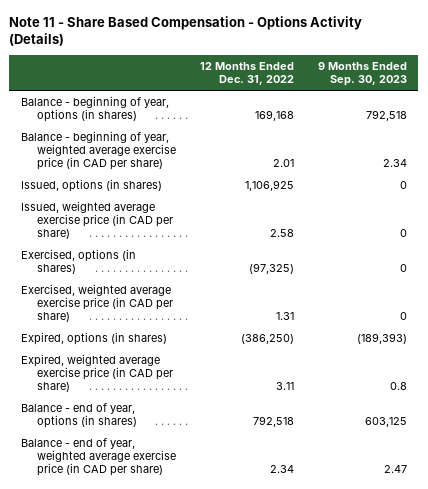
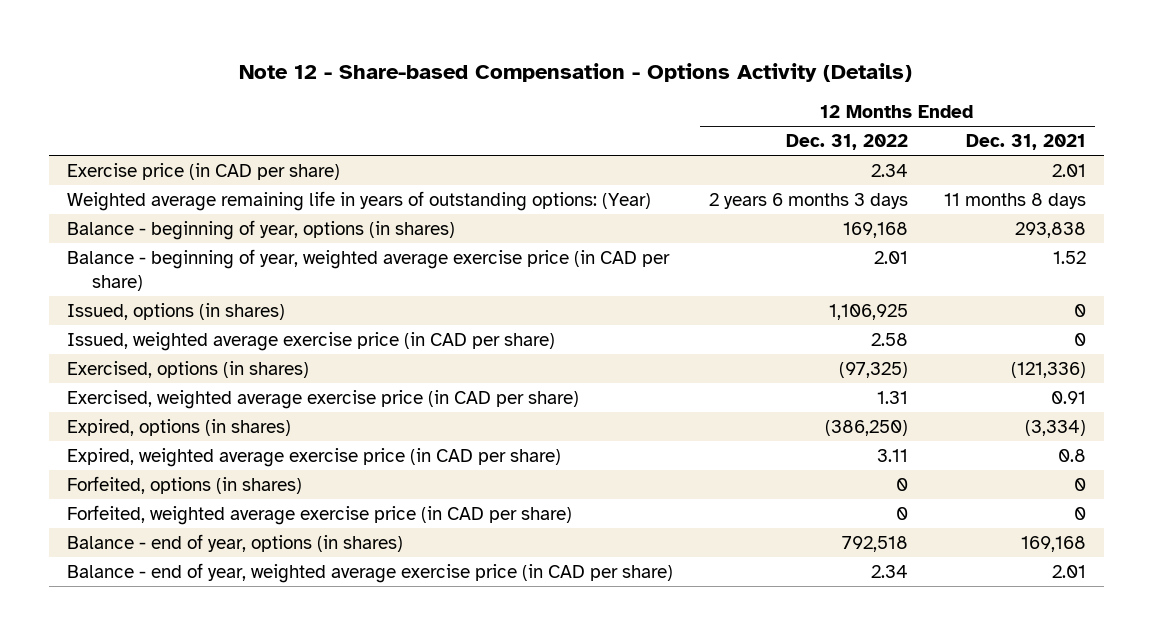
- Note 11 - Share Based Compensation - Options Activity (Details)
+ Note 12 - Share-based Compensation - Options Activity (Details)
- | 12 Months Ended Dec. 31, 2022 | 9 Months Ended Sep. 30, 2023
+ | 12 Months Ended Dec. 31, 2022 | 12 Months Ended Dec. 31, 2021
+ Exercise price (in CAD per share) | 2.34 | 2.01
+ Weighted average remaining life in years of outstanding options: (Year) | 2 years 6 months 3 days | 11 months 8 days
+ Forfeited, options (in shares) | 0 | 0
+ Forfeited, weighted average exercise price (in CAD per share) | 0 | 0

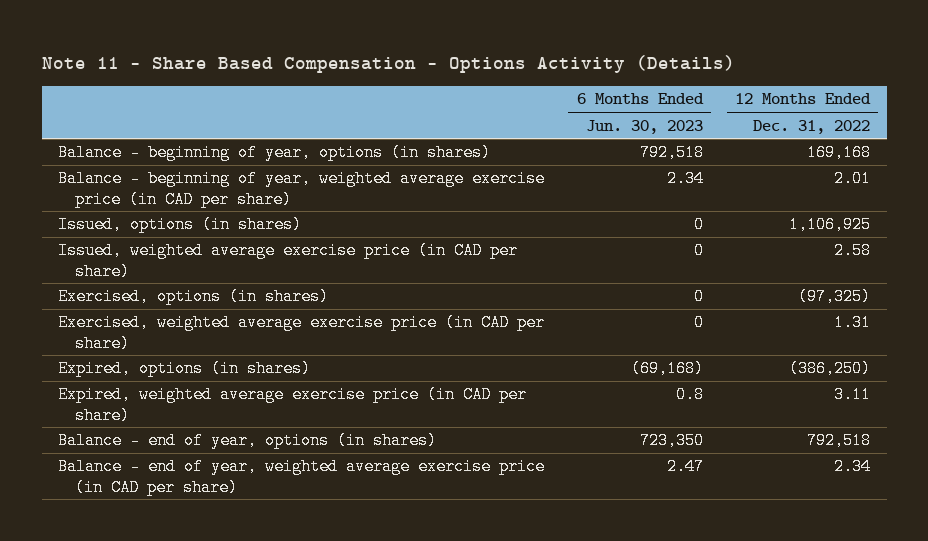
- Note 12 - Share-based Compensation - Options Activity (Details)
+ Note 11 - Share Based Compensation - Options Activity (Details)
- | 12 Months Ended Dec. 31, 2022 | 12 Months Ended Dec. 31, 2021
+ | 6 Months Ended Jun. 30, 2023 | 12 Months Ended Dec. 31, 2022
- Exercise price (in CAD per share) | 2.34 | 2.01
- Weighted average remaining life in years of outstanding options: (Year) | 2 years 6 months 3 days | 11 months 8 days
- Forfeited, options (in shares) | 0 | 0
- Forfeited, weighted average exercise price (in CAD per share) | 0 | 0

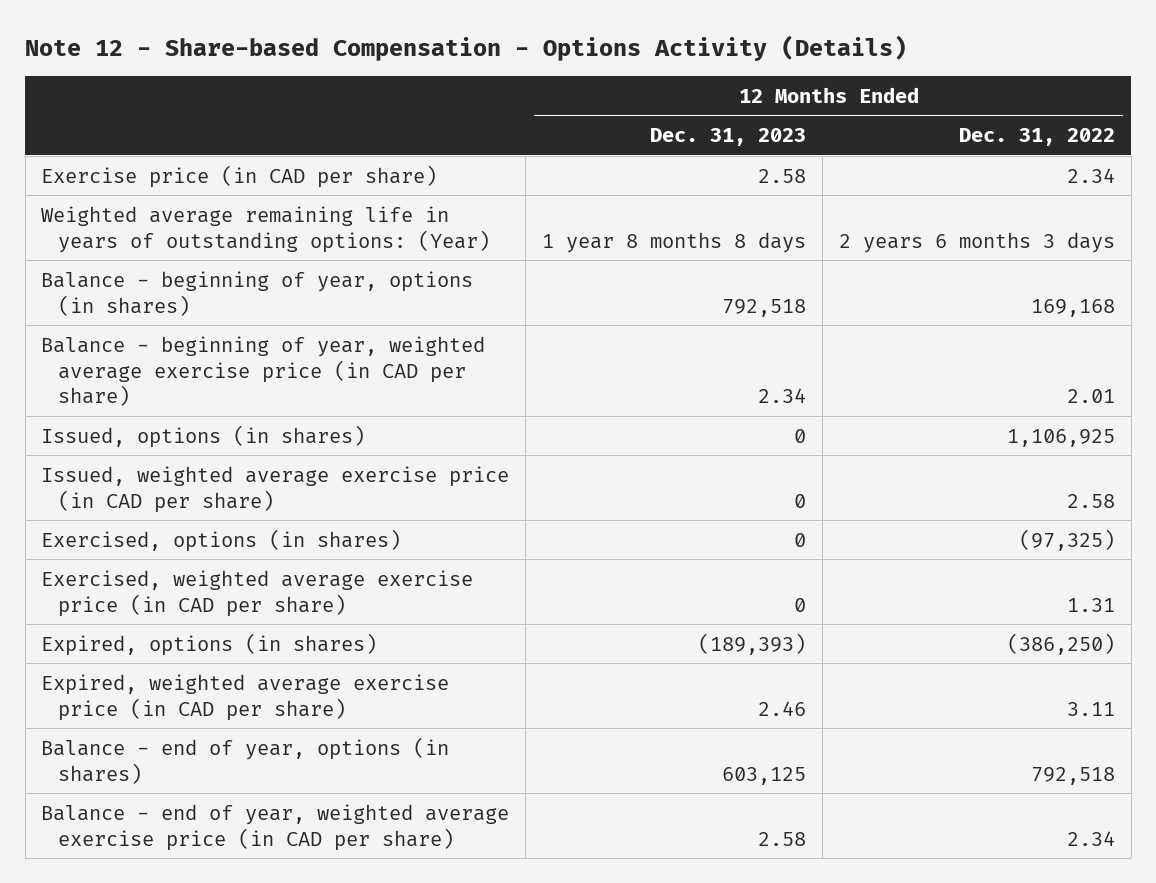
- Note 11 - Share Based Compensation - Options Activity (Details)
+ Note 12 - Share-based Compensation - Options Activity (Details)
- | 6 Months Ended Jun. 30, 2023 | 12 Months Ended Dec. 31, 2022
+ | 12 Months Ended Dec. 31, 2023 | 12 Months Ended Dec. 31, 2022
+ Exercise price (in CAD per share) | 2.58 | 2.34
+ Weighted average remaining life in years of outstanding options: (Year) | 1 year 8 months 8 days | 2 years 6 months 3 days

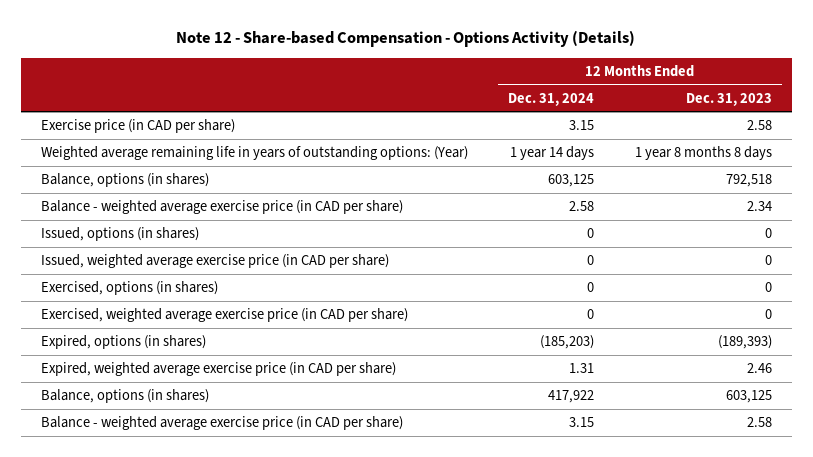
- | 12 Months Ended Dec. 31, 2023 | 12 Months Ended Dec. 31, 2022
+ | 12 Months Ended Dec. 31, 2024 | 12 Months Ended Dec. 31, 2023
- Balance - beginning of year, options (in shares) | 792,518 | 169,168
- Balance - beginning of year, weighted average exercise price (in CAD per share) | 2.34 | 2.01
+ Balance, options (in shares) | 603,125 | 792,518
+ Balance - weighted average exercise price (in CAD per share) | 2.58 | 2.34
- Balance - end of year, options (in shares) | 603,125 | 792,518
- Balance - end of year, weighted average exercise price (in CAD per share) | 2.58 | 2.34
+ Balance, options (in shares) | 417,922 | 603,125
+ Balance - weighted average exercise price (in CAD per share) | 3.15 | 2.58

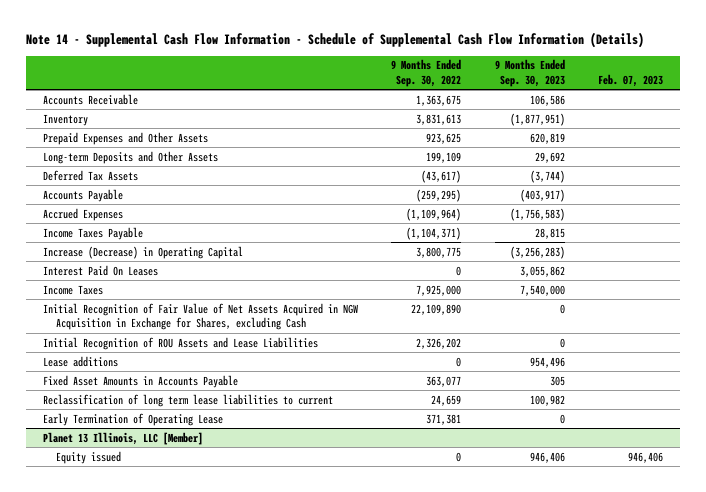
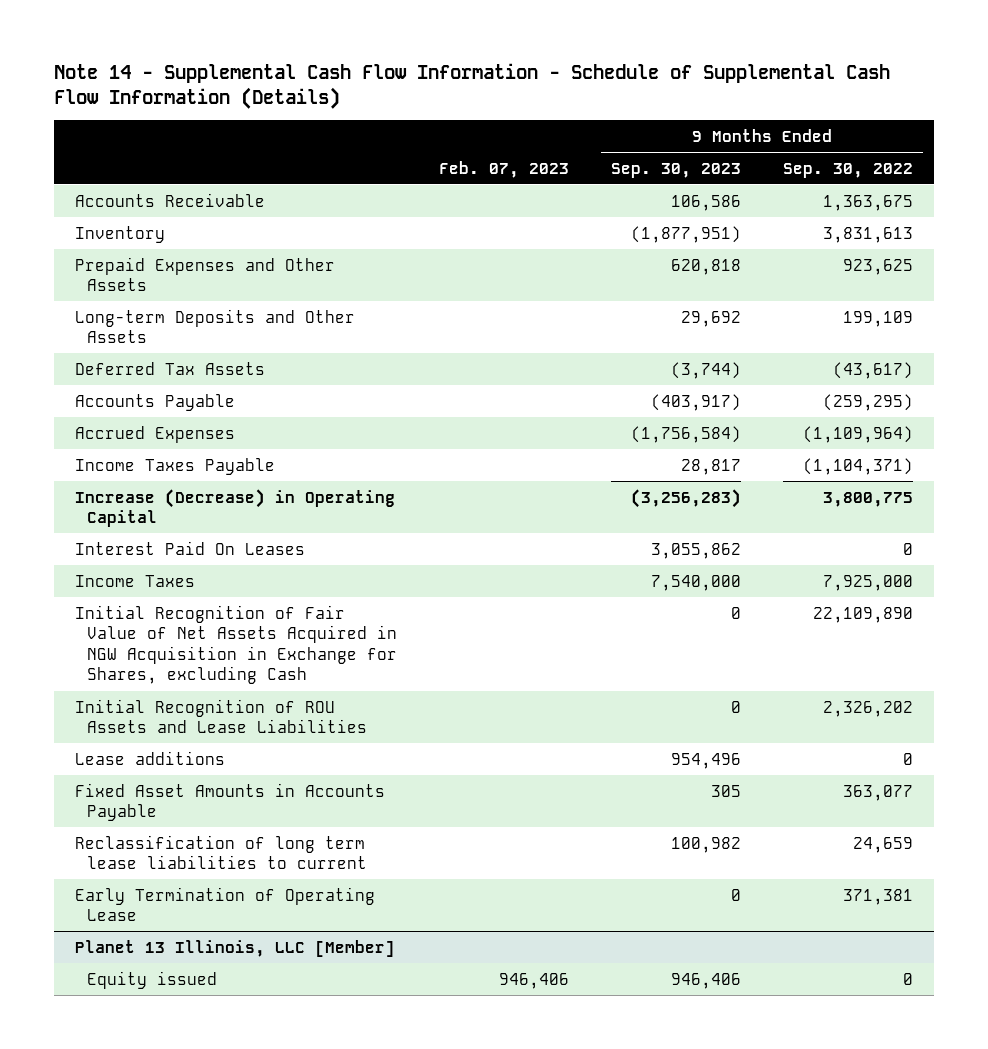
- | 9 Months Ended Sep. 30, 2022 | 9 Months Ended Sep. 30, 2023 | Feb. 07, 2023
+ | Feb. 07, 2023 | 9 Months Ended Sep. 30, 2023 | 9 Months Ended Sep. 30, 2022
- Prepaid Expenses and Other Assets | 923,625 | 620,819 |
+ Prepaid Expenses and Other Assets | | 620,818 | 923,625
- Accrued Expenses | (1,109,964) | (1,756,583) |
- Income Taxes Payable | (1,104,371) | 28,815 |
+ Accrued Expenses | | (1,756,584) | (1,109,964)
+ Income Taxes Payable | | 28,817 | (1,104,371)

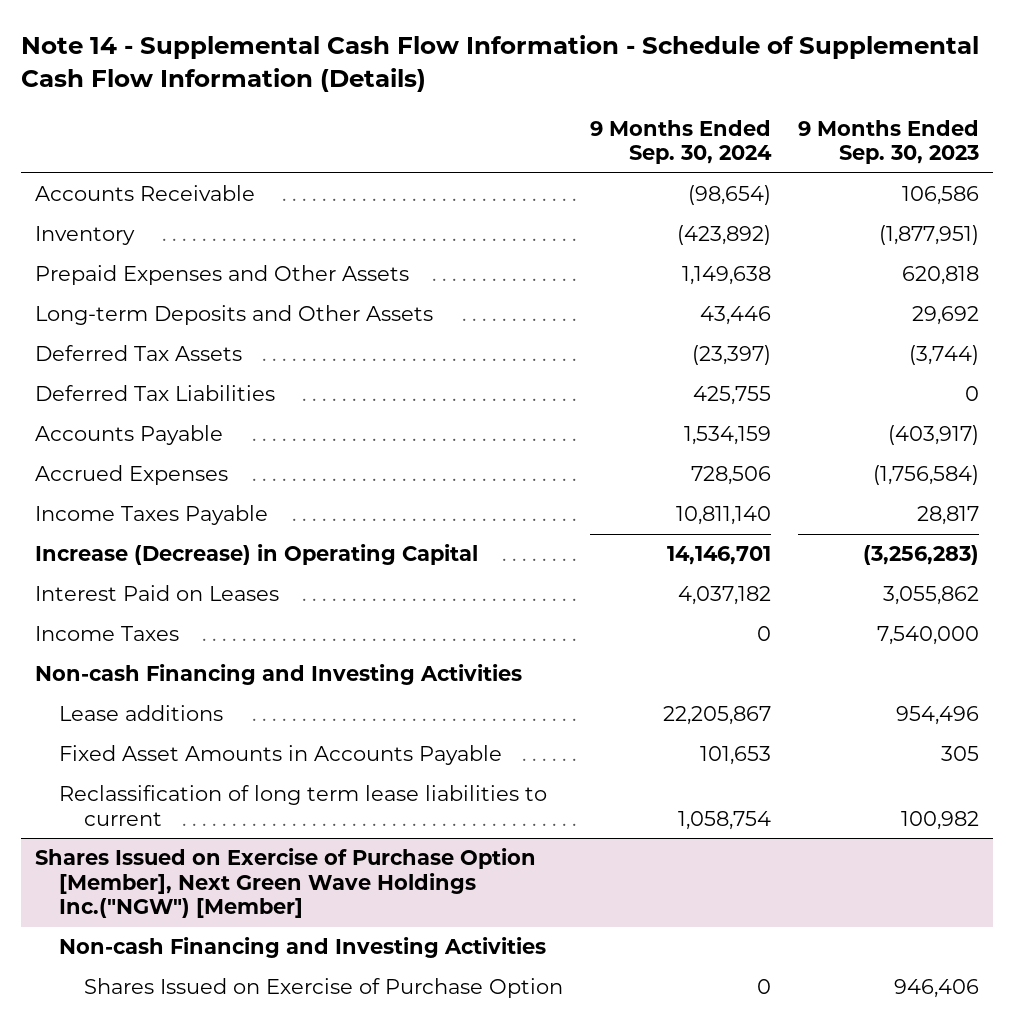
- | Feb. 07, 2023 | 9 Months Ended Sep. 30, 2023 | 9 Months Ended Sep. 30, 2022
+ | 9 Months Ended Sep. 30, 2024 | 9 Months Ended Sep. 30, 2023
+ Deferred Tax Liabilities | 425,755 | 0
- Interest Paid On Leases | | 3,055,862 | 0
+ Interest Paid on Leases | 4,037,182 | 3,055,862
- Initial Recognition of Fair Value of Net Assets Acquired in NGW Acquisition in Exchange for Shares, excluding Cash | | 0 | 22,109,890
- Initial Recognition of ROU Assets and Lease Liabilities | | 0 | 2,326,202
+ Non-cash Financing and Investing Activities
- Early Termination of Operating Lease | | 0 | 371,381
- Planet 13 Illinois, LLC [Member]
- Equity issued | 946,406 | 946,406 | 0
+ Shares Issued on Exercise of Purchase Option [Member], Next Green Wave Holdings Inc.("NGW") [Member]
+ Non-cash Financing and Investing Activities
+ Shares Issued on Exercise of Purchase Option | 0 | 946,406

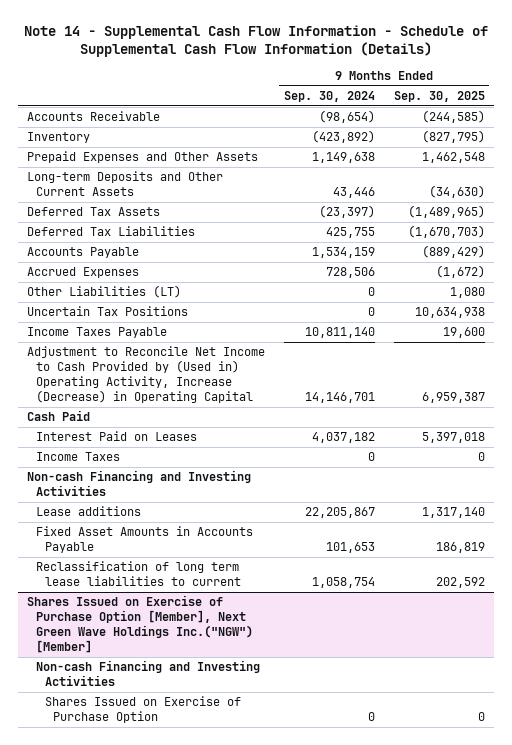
- | 9 Months Ended Sep. 30, 2024 | 9 Months Ended Sep. 30, 2023
+ | 9 Months Ended Sep. 30, 2024 | 9 Months Ended Sep. 30, 2025
- Long-term Deposits and Other Assets | 43,446 | 29,692
+ Long-term Deposits and Other Current Assets | 43,446 | (34,630)
+ Other Liabilities (LT) | 0 | 1,080
+ Uncertain Tax Positions | 0 | 10,634,938
- Increase (Decrease) in Operating Capital | 14,146,701 | (3,256,283)
+ Adjustment to Reconcile Net Income to Cash Provided by (Used in) Operating Activity, Increase (Decrease) in Operating Capital | 14,146,701 | 6,959,387
+ Cash Paid

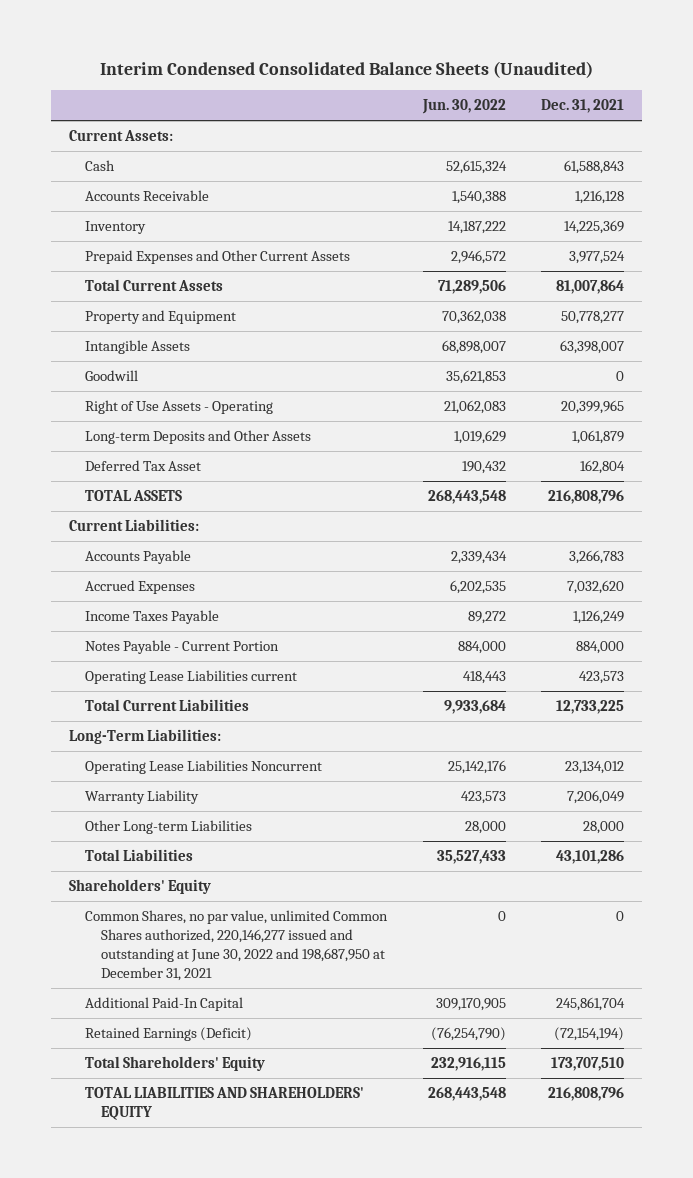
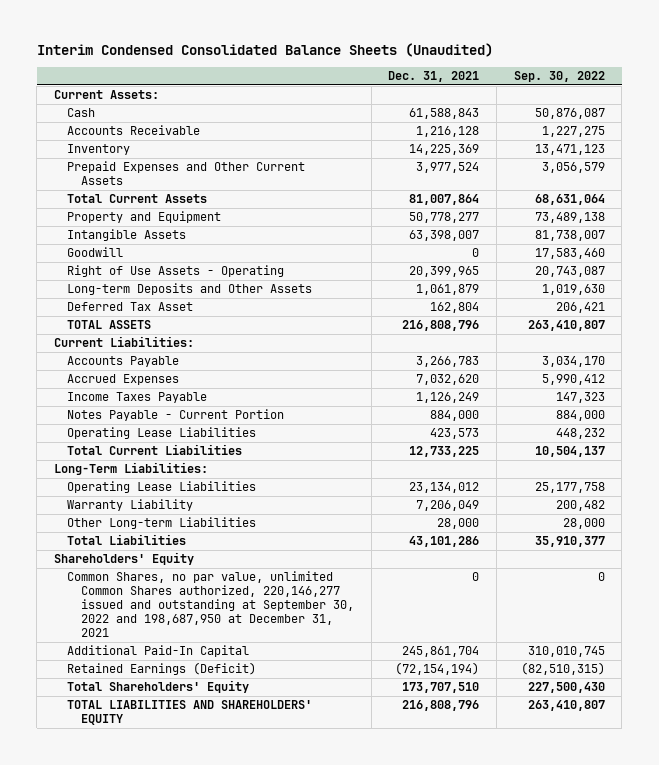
- | Jun. 30, 2022 | Dec. 31, 2021
+ | Dec. 31, 2021 | Sep. 30, 2022
- Operating Lease Liabilities current | 418,443 | 423,573
+ Operating Lease Liabilities | 423,573 | 448,232
- Operating Lease Liabilities Noncurrent | 25,142,176 | 23,134,012
+ Operating Lease Liabilities | 23,134,012 | 25,177,758
- Common Shares, no par value, unlimited Common Shares authorized, 220,146,277 issued and outstanding at June 30, 2022 and 198,687,950 at December 31, 2021 | 0 | 0
+ Common Shares, no par value, unlimited Common Shares authorized, 220,146,277 issued and outstanding at September 30, 2022 and 198,687,950 at December 31, 2021 | 0 | 0

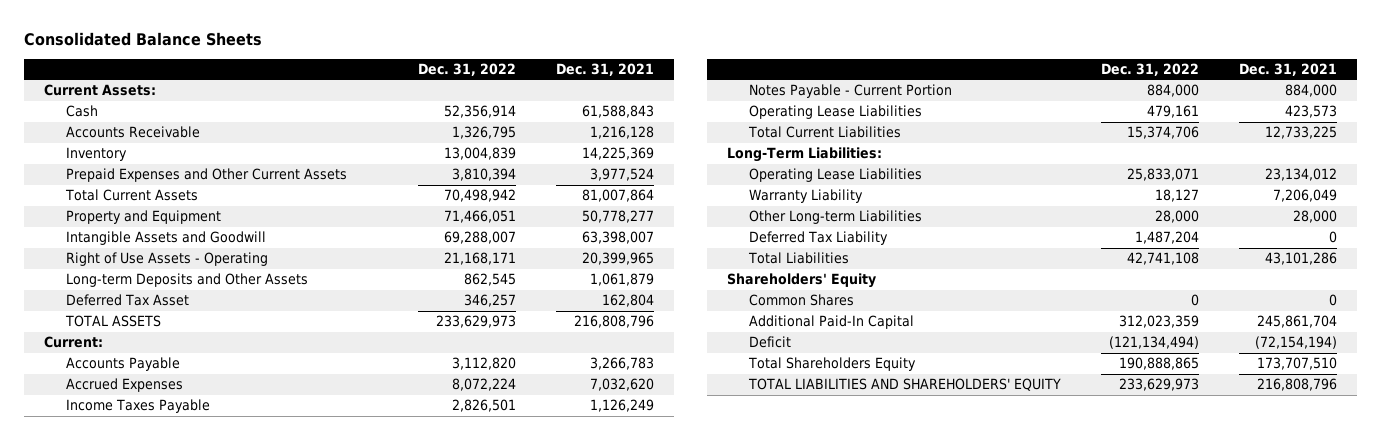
- Interim Condensed Consolidated Balance Sheets (Unaudited)
+ Consolidated Balance Sheets
- | Dec. 31, 2021 | Sep. 30, 2022
+ | Dec. 31, 2022 | Dec. 31, 2021
- Intangible Assets | 63,398,007 | 81,738,007
- Goodwill | 0 | 17,583,460
+ Intangible Assets and Goodwill | 69,288,007 | 63,398,007
- Current Liabilities:
+ Current:
+ Deferred Tax Liability | 1,487,204 | 0
- Common Shares, no par value, unlimited Common Shares authorized, 220,146,277 issued and outstanding at September 30, 2022 and 198,687,950 at December 31, 2021 | 0 | 0
+ Common Shares | 0 | 0
- Retained Earnings (Deficit) | (72,154,194) | (82,510,315)
- Total Shareholders' Equity | 173,707,510 | 227,500,430
+ Deficit | (121,134,494) | (72,154,194)
+ Total Shareholders Equity | 190,888,865 | 173,707,510

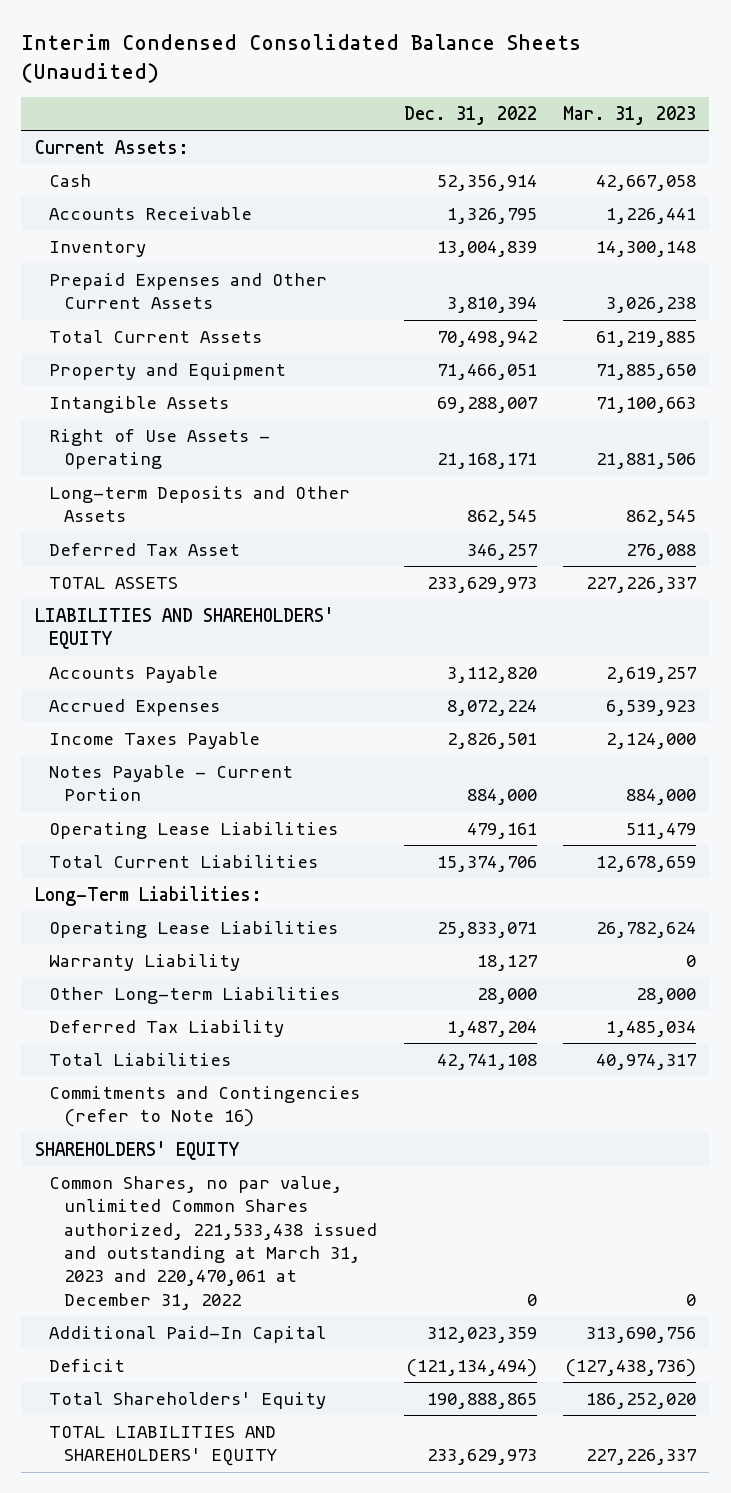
- Consolidated Balance Sheets
+ Interim Condensed Consolidated Balance Sheets (Unaudited)
- | Dec. 31, 2022 | Dec. 31, 2021
+ | Dec. 31, 2022 | Mar. 31, 2023
- Intangible Assets and Goodwill | 69,288,007 | 63,398,007
+ Intangible Assets | 69,288,007 | 71,100,663
- Current:
+ LIABILITIES AND SHAREHOLDERS' EQUITY
- Shareholders' Equity
- Common Shares | 0 | 0
+ Commitments and Contingencies (refer to Note 16)
+ SHAREHOLDERS' EQUITY
+ Common Shares, no par value, unlimited Common Shares authorized, 221,533,438 issued and outstanding at March 31, 2023 and 220,470,061 at December 31, 2022 | 0 | 0
- Total Shareholders Equity | 190,888,865 | 173,707,510
+ Total Shareholders' Equity | 190,888,865 | 186,252,020

